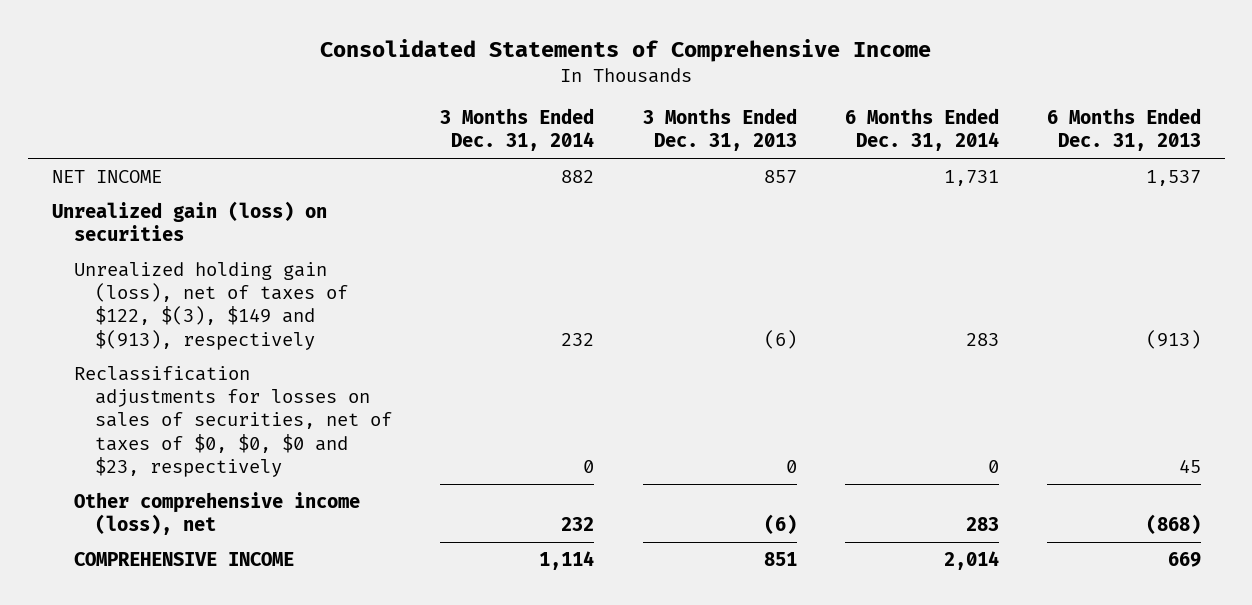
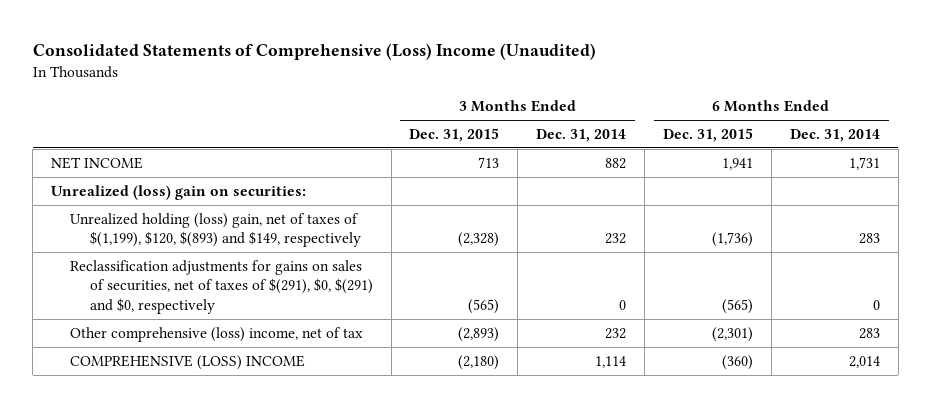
- Consolidated Statements of Comprehensive Income
+ Consolidated Statements of Comprehensive (Loss) Income (Unaudited)
- | 3 Months Ended Dec. 31, 2014 | 3 Months Ended Dec. 31, 2013 | 6 Months Ended Dec. 31, 2014 | 6 Months Ended Dec. 31, 2013
+ | 3 Months Ended Dec. 31, 2015 | 3 Months Ended Dec. 31, 2014 | 6 Months Ended Dec. 31, 2015 | 6 Months Ended Dec. 31, 2014
- Unrealized gain (loss) on securities
- Unrealized holding gain (loss), net of taxes of $122, $(3), $149 and $(913), respectively | 232 | (6) | 283 | (913)
- Reclassification adjustments for losses on sales of securities, net of taxes of $0, $0, $0 and $23, respectively | 0 | 0 | 0 | 45
- Other comprehensive income (loss), net | 232 | (6) | 283 | (868)
- COMPREHENSIVE INCOME | 1,114 | 851 | 2,014 | 669
+ Unrealized (loss) gain on securities:
+ Unrealized holding (loss) gain, net of taxes of $(1,199), $120, $(893) and $149, respectively | (2,328) | 232 | (1,736) | 283
+ Reclassification adjustments for gains on sales of securities, net of taxes of $(291), $0, $(291) and $0, respectively | (565) | 0 | (565) | 0
+ Other comprehensive (loss) income, net of tax | (2,893) | 232 | (2,301) | 283
+ COMPREHENSIVE (LOSS) INCOME | (2,180) | 1,114 | (360) | 2,014

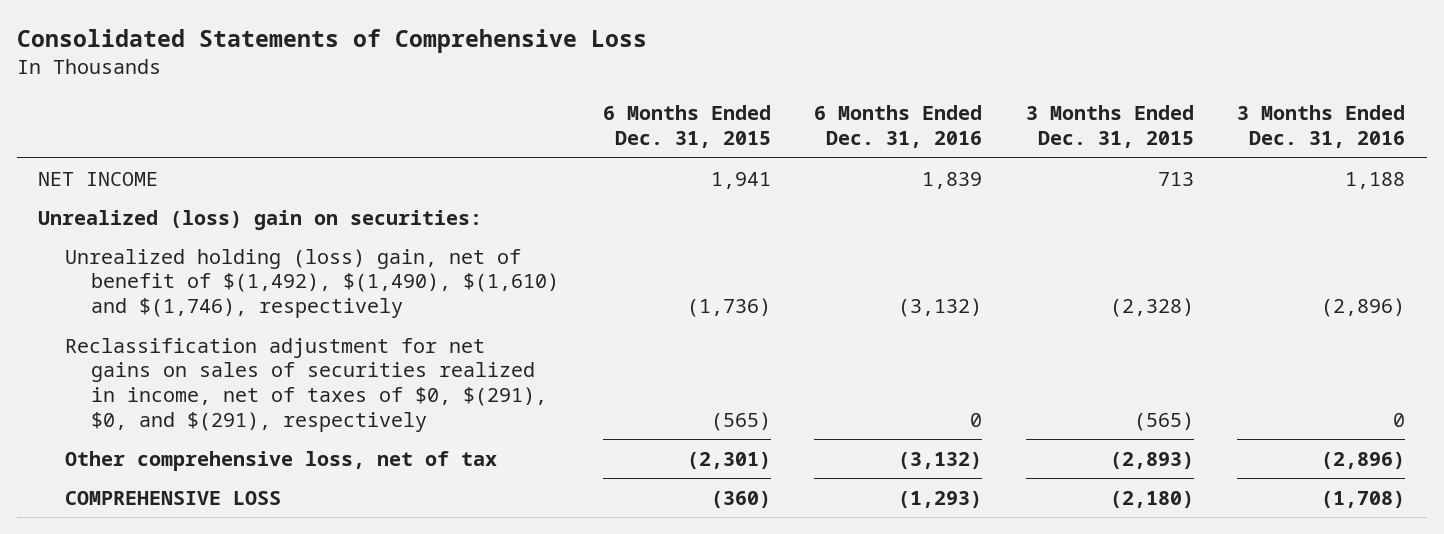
- Consolidated Statements of Comprehensive (Loss) Income (Unaudited)
+ Consolidated Statements of Comprehensive Loss
- | 3 Months Ended Dec. 31, 2015 | 3 Months Ended Dec. 31, 2014 | 6 Months Ended Dec. 31, 2015 | 6 Months Ended Dec. 31, 2014
+ | 6 Months Ended Dec. 31, 2015 | 6 Months Ended Dec. 31, 2016 | 3 Months Ended Dec. 31, 2015 | 3 Months Ended Dec. 31, 2016
- Unrealized holding (loss) gain, net of taxes of $(1,199), $120, $(893) and $149, respectively | (2,328) | 232 | (1,736) | 283
- Reclassification adjustments for gains on sales of securities, net of taxes of $(291), $0, $(291) and $0, respectively | (565) | 0 | (565) | 0
- Other comprehensive (loss) income, net of tax | (2,893) | 232 | (2,301) | 283
- COMPREHENSIVE (LOSS) INCOME | (2,180) | 1,114 | (360) | 2,014
+ Unrealized holding (loss) gain, net of benefit of $(1,492), $(1,490), $(1,610) and $(1,746), respectively | (1,736) | (3,132) | (2,328) | (2,896)
+ Reclassification adjustment for net gains on sales of securities realized in income, net of taxes of $0, $(291), $0, and $(291), respectively | (565) | 0 | (565) | 0
+ Other comprehensive loss, net of tax | (2,301) | (3,132) | (2,893) | (2,896)
+ COMPREHENSIVE LOSS | (360) | (1,293) | (2,180) | (1,708)

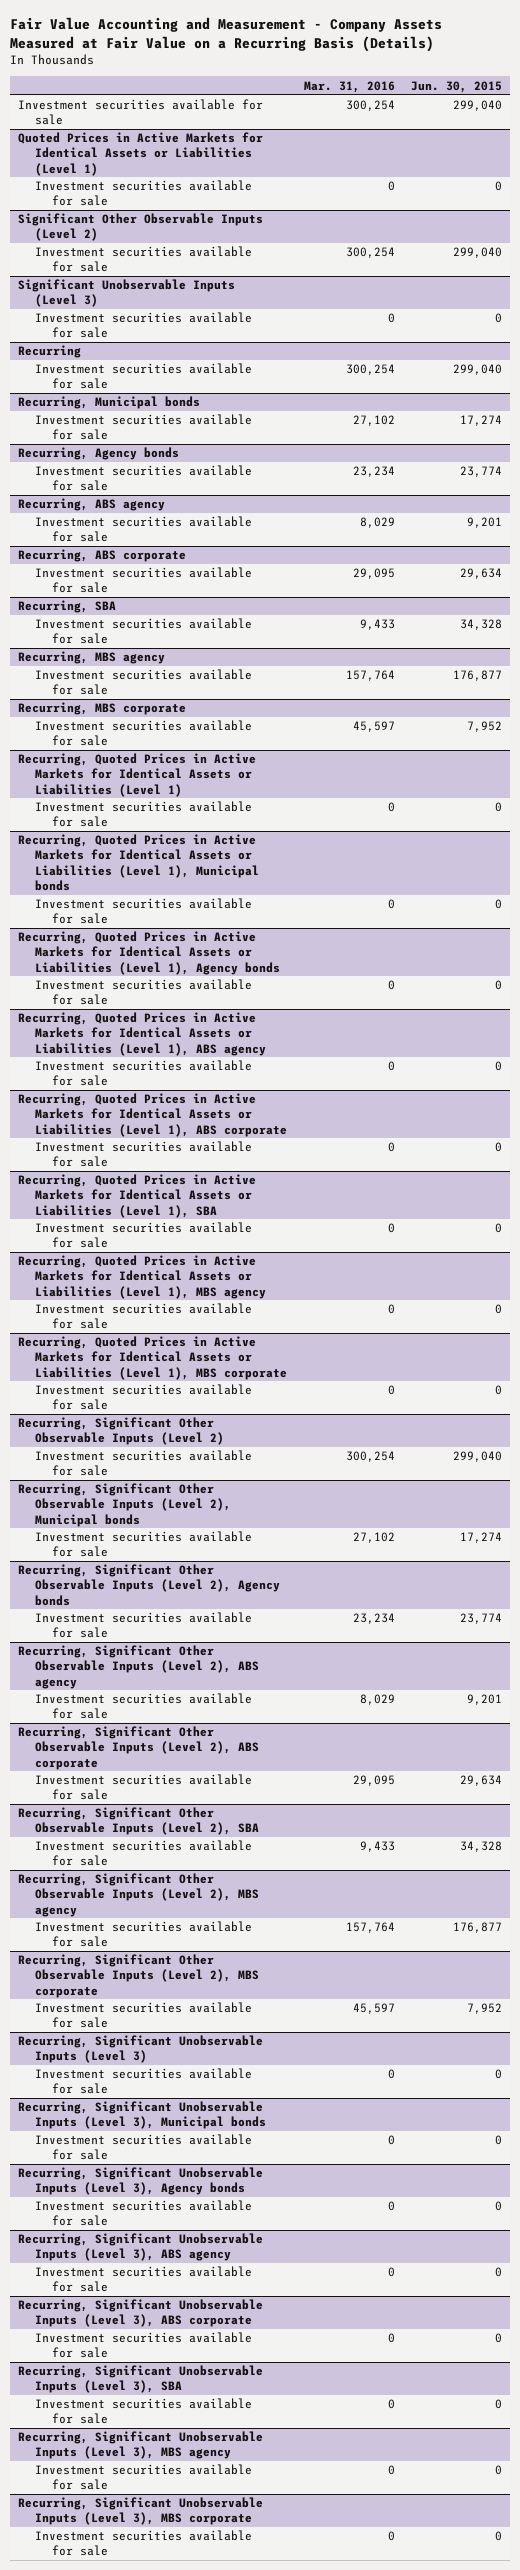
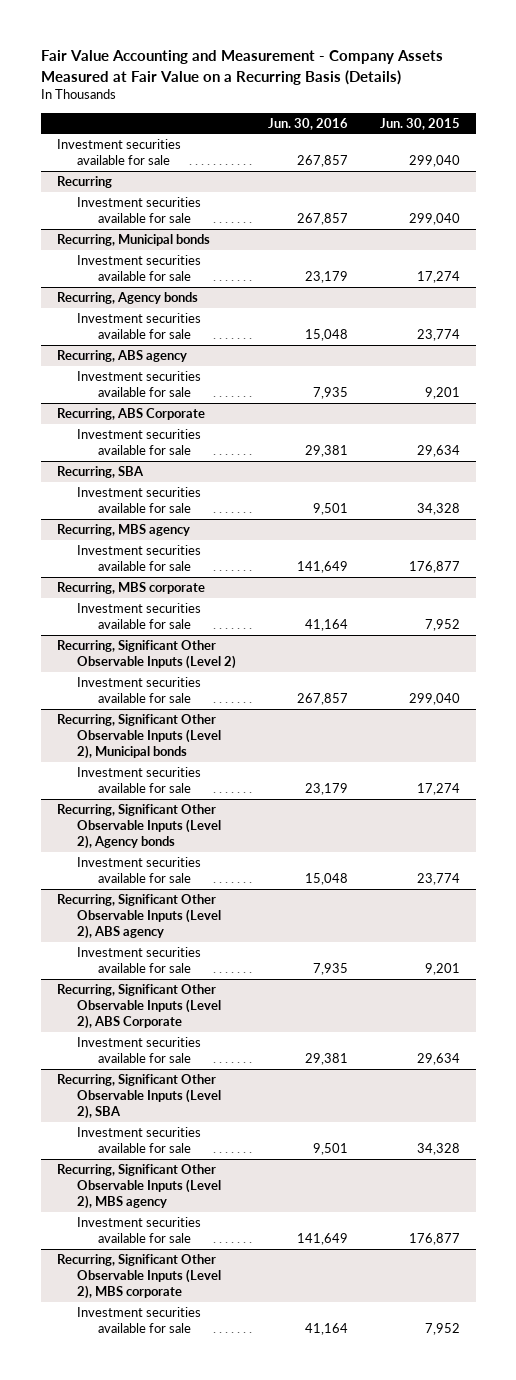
- | Mar. 31, 2016 | Jun. 30, 2015
+ | Jun. 30, 2016 | Jun. 30, 2015
- Quoted Prices in Active Markets for Identical Assets or Liabilities (Level 1)
- Investment securities available for sale | 0 | 0
- Significant Other Observable Inputs (Level 2)
- Investment securities available for sale | 300,254 | 299,040
- Significant Unobservable Inputs (Level 3)
- Investment securities available for sale | 0 | 0
- Recurring, ABS corporate
+ Recurring, ABS Corporate
- Recurring, Quoted Prices in Active Markets for Identical Assets or Liabilities (Level 1)
- Investment securities available for sale | 0 | 0
- Recurring, Quoted Prices in Active Markets for Identical Assets or Liabilities (Level 1), Municipal bonds
- Investment securities available for sale | 0 | 0
- Recurring, Quoted Prices in Active Markets for Identical Assets or Liabilities (Level 1), Agency bonds
- Investment securities available for sale | 0 | 0
- Recurring, Quoted Prices in Active Markets for Identical Assets or Liabilities (Level 1), ABS agency
- Investment securities available for sale | 0 | 0
- Recurring, Quoted Prices in Active Markets for Identical Assets or Liabilities (Level 1), ABS corporate
- Investment securities available for sale | 0 | 0
- Recurring, Quoted Prices in Active Markets for Identical Assets or Liabilities (Level 1), SBA
- Investment securities available for sale | 0 | 0
- Recurring, Quoted Prices in Active Markets for Identical Assets or Liabilities (Level 1), MBS agency
- Investment securities available for sale | 0 | 0
- Recurring, Quoted Prices in Active Markets for Identical Assets or Liabilities (Level 1), MBS corporate
- Investment securities available for sale | 0 | 0
- Recurring, Significant Other Observable Inputs (Level 2), ABS corporate
+ Recurring, Significant Other Observable Inputs (Level 2), ABS Corporate
- Recurring, Significant Unobservable Inputs (Level 3)
- Investment securities available for sale | 0 | 0
- Recurring, Significant Unobservable Inputs (Level 3), Municipal bonds
- Investment securities available for sale | 0 | 0
- Recurring, Significant Unobservable Inputs (Level 3), Agency bonds
- Investment securities available for sale | 0 | 0
- Recurring, Significant Unobservable Inputs (Level 3), ABS agency
- Investment securities available for sale | 0 | 0
- Recurring, Significant Unobservable Inputs (Level 3), ABS corporate
- Investment securities available for sale | 0 | 0
- Recurring, Significant Unobservable Inputs (Level 3), SBA
- Investment securities available for sale | 0 | 0
- Recurring, Significant Unobservable Inputs (Level 3), MBS agency
- Investment securities available for sale | 0 | 0
- Recurring, Significant Unobservable Inputs (Level 3), MBS corporate
- Investment securities available for sale | 0 | 0

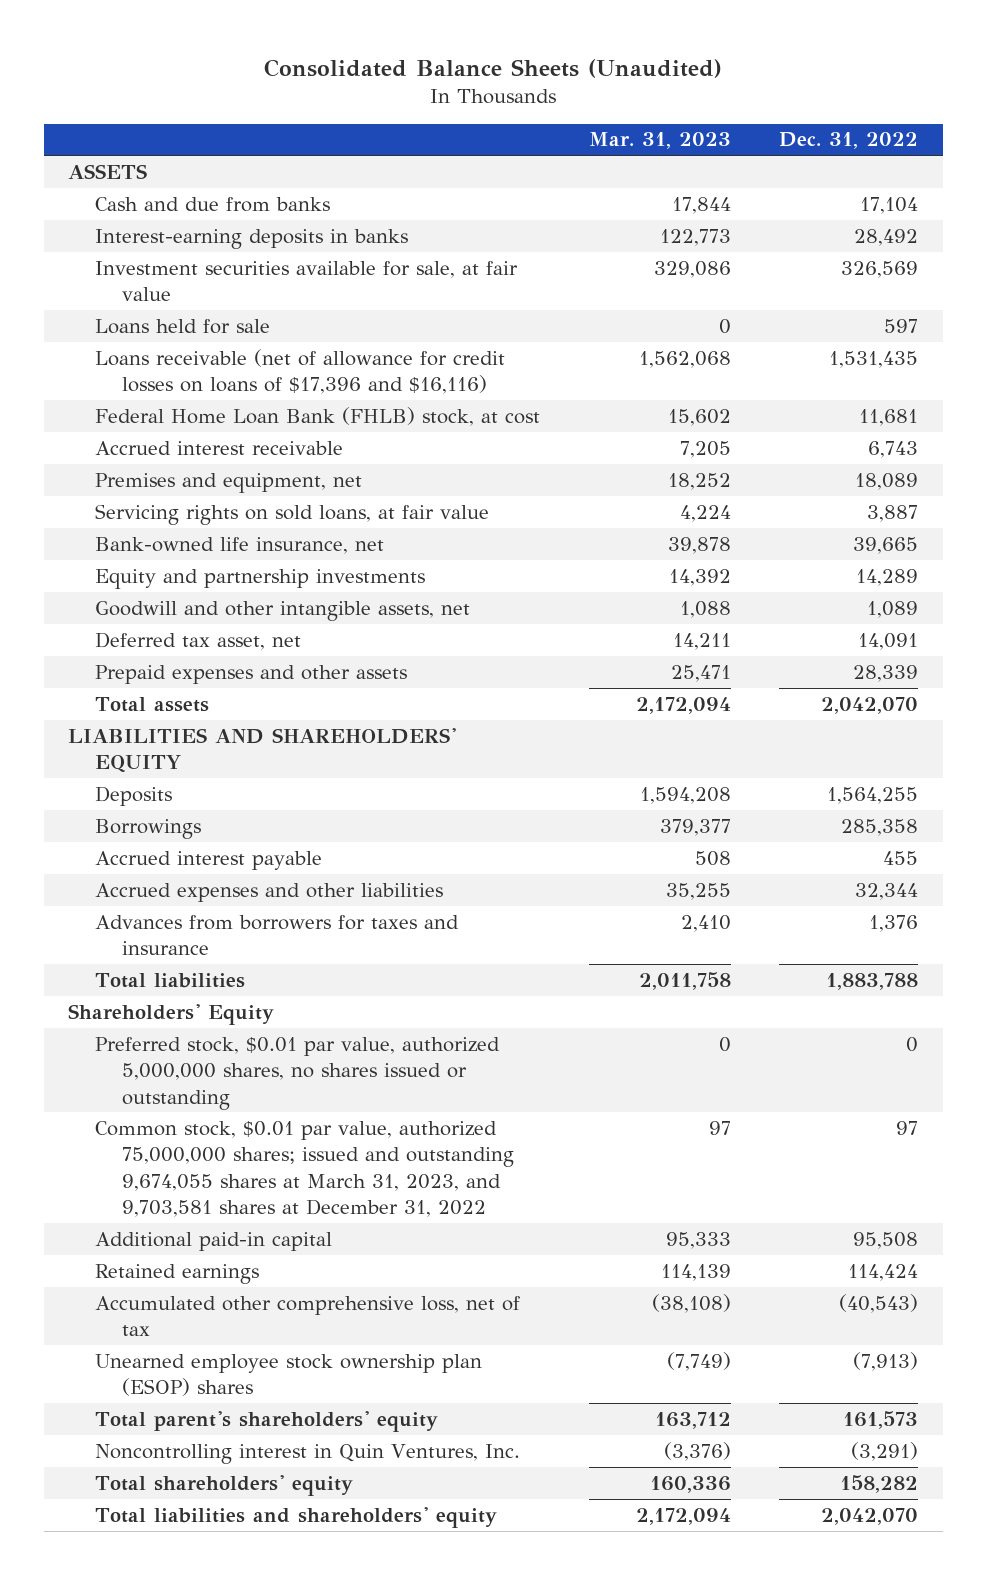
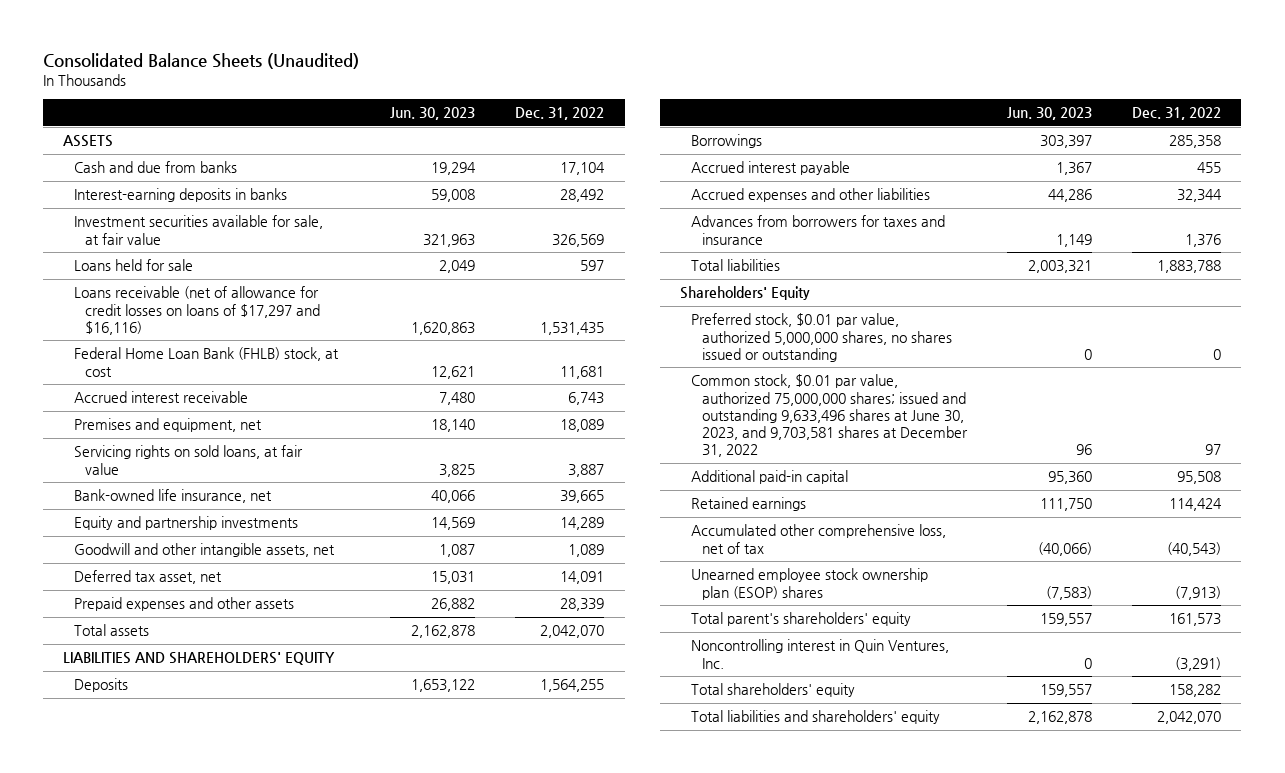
- | Mar. 31, 2023 | Dec. 31, 2022
+ | Jun. 30, 2023 | Dec. 31, 2022
- Loans receivable (net of allowance for credit losses on loans of $17,396 and $16,116) | 1,562,068 | 1,531,435
+ Loans receivable (net of allowance for credit losses on loans of $17,297 and $16,116) | 1,620,863 | 1,531,435
- Common stock, $0.01 par value, authorized 75,000,000 shares; issued and outstanding 9,674,055 shares at March 31, 2023, and 9,703,581 shares at December 31, 2022 | 97 | 97
+ Common stock, $0.01 par value, authorized 75,000,000 shares; issued and outstanding 9,633,496 shares at June 30, 2023, and 9,703,581 shares at December 31, 2022 | 96 | 97

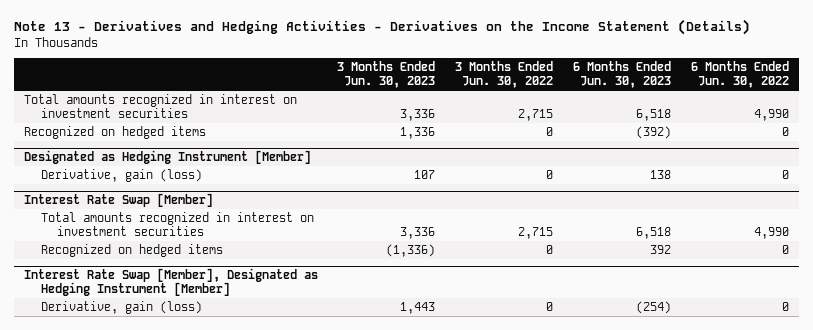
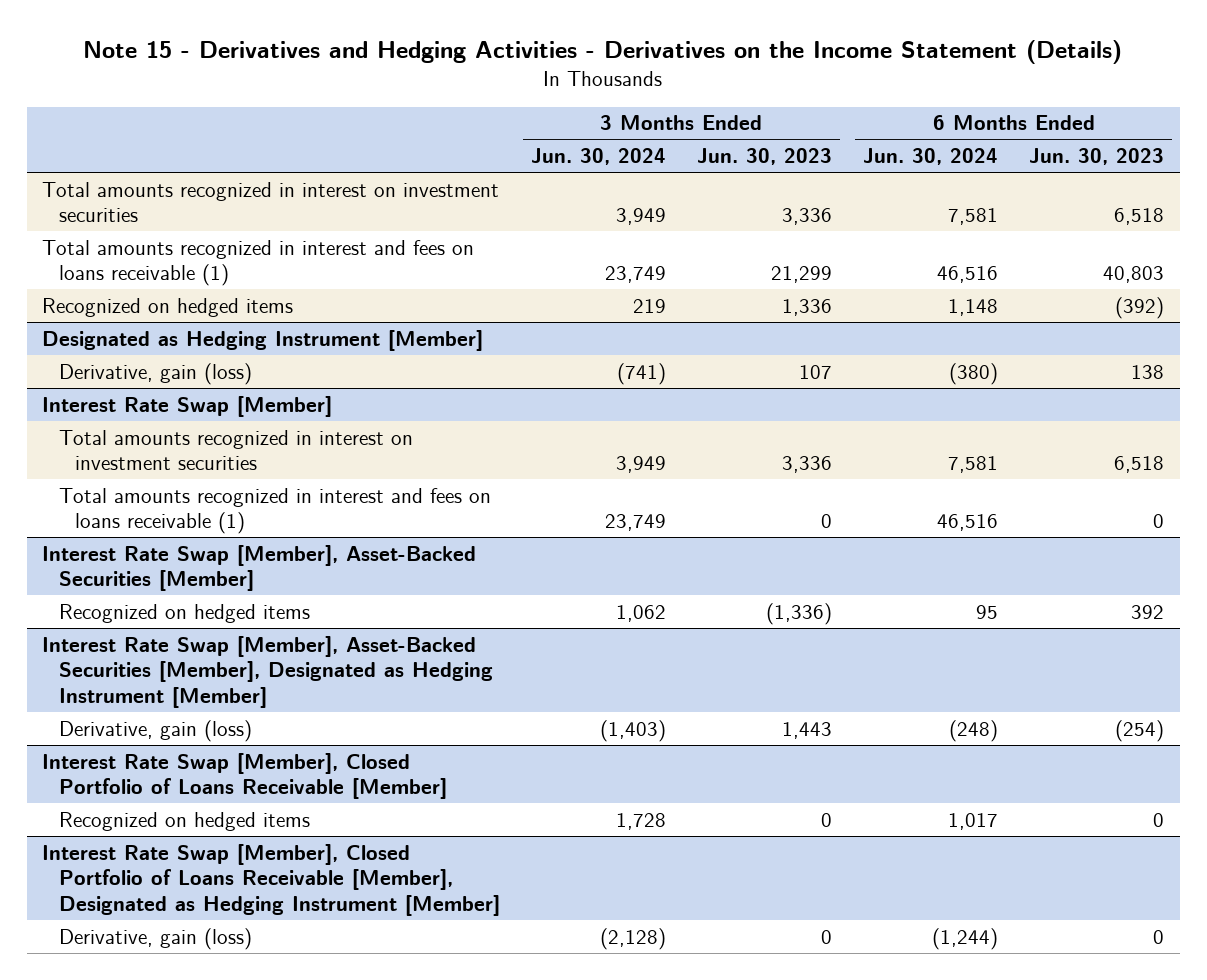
- Note 13 - Derivatives and Hedging Activities - Derivatives on the Income Statement (Details)
+ Note 15 - Derivatives and Hedging Activities - Derivatives on the Income Statement (Details)
- | 3 Months Ended Jun. 30, 2023 | 3 Months Ended Jun. 30, 2022 | 6 Months Ended Jun. 30, 2023 | 6 Months Ended Jun. 30, 2022
+ | 3 Months Ended Jun. 30, 2024 | 3 Months Ended Jun. 30, 2023 | 6 Months Ended Jun. 30, 2024 | 6 Months Ended Jun. 30, 2023
+ Total amounts recognized in interest and fees on loans receivable (1) | 23,749 | 21,299 | 46,516 | 40,803
@ Interest Rate Swap [Member]
+ Total amounts recognized in interest and fees on loans receivable (1) | 23,749 | 0 | 46,516 | 0
+ Interest Rate Swap [Member], Asset-Backed Securities [Member]
- Interest Rate Swap [Member], Designated as Hedging Instrument [Member]
+ Interest Rate Swap [Member], Asset-Backed Securities [Member], Designated as Hedging Instrument [Member]
+ Interest Rate Swap [Member], Closed Portfolio of Loans Receivable [Member]
+ Recognized on hedged items | 1,728 | 0 | 1,017 | 0
+ Interest Rate Swap [Member], Closed Portfolio of Loans Receivable [Member], Designated as Hedging Instrument [Member]
+ Derivative, gain (loss) | (2,128) | 0 | (1,244) | 0

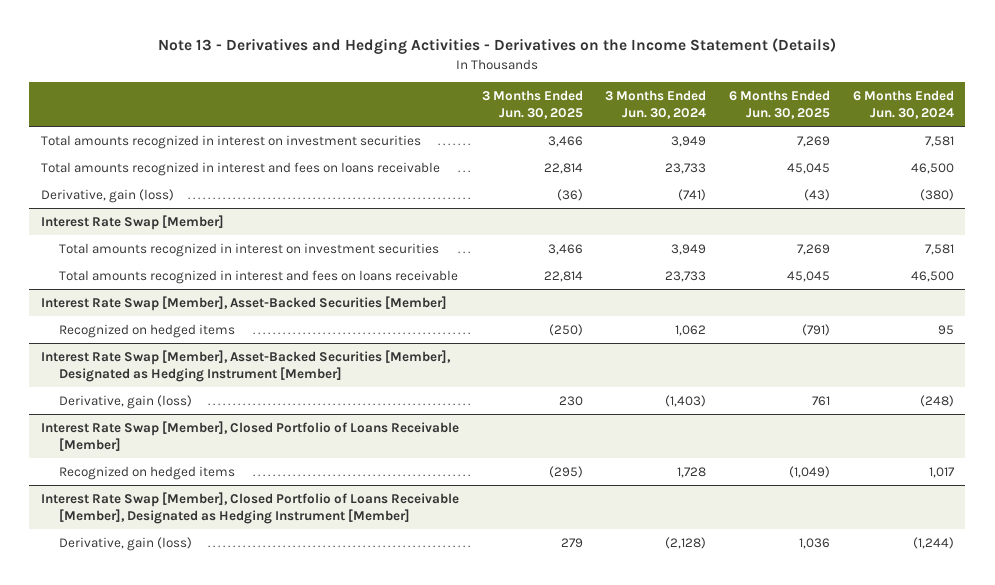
- Note 15 - Derivatives and Hedging Activities - Derivatives on the Income Statement (Details)
+ Note 13 - Derivatives and Hedging Activities - Derivatives on the Income Statement (Details)
- | 3 Months Ended Jun. 30, 2024 | 3 Months Ended Jun. 30, 2023 | 6 Months Ended Jun. 30, 2024 | 6 Months Ended Jun. 30, 2023
+ | 3 Months Ended Jun. 30, 2025 | 3 Months Ended Jun. 30, 2024 | 6 Months Ended Jun. 30, 2025 | 6 Months Ended Jun. 30, 2024
- Total amounts recognized in interest and fees on loans receivable (1) | 23,749 | 21,299 | 46,516 | 40,803
- Recognized on hedged items | 219 | 1,336 | 1,148 | (392)
- Designated as Hedging Instrument [Member]
+ Total amounts recognized in interest and fees on loans receivable | 22,814 | 23,733 | 45,045 | 46,500
@ Interest Rate Swap [Member]
- Total amounts recognized in interest and fees on loans receivable (1) | 23,749 | 0 | 46,516 | 0
+ Total amounts recognized in interest and fees on loans receivable | 22,814 | 23,733 | 45,045 | 46,500

